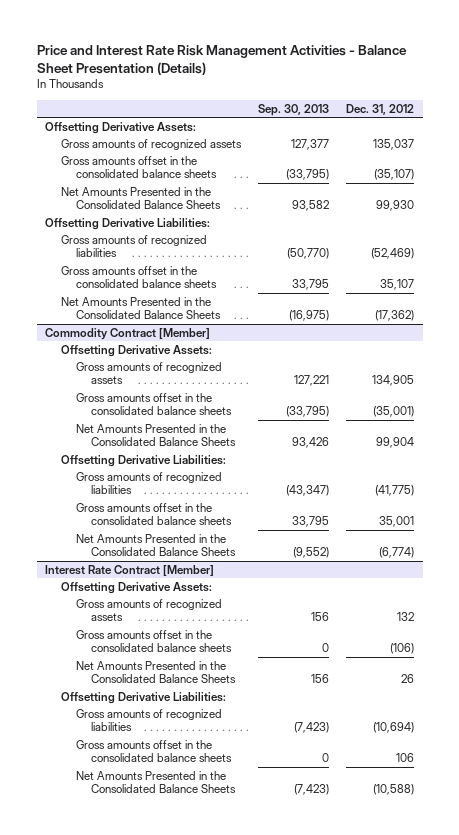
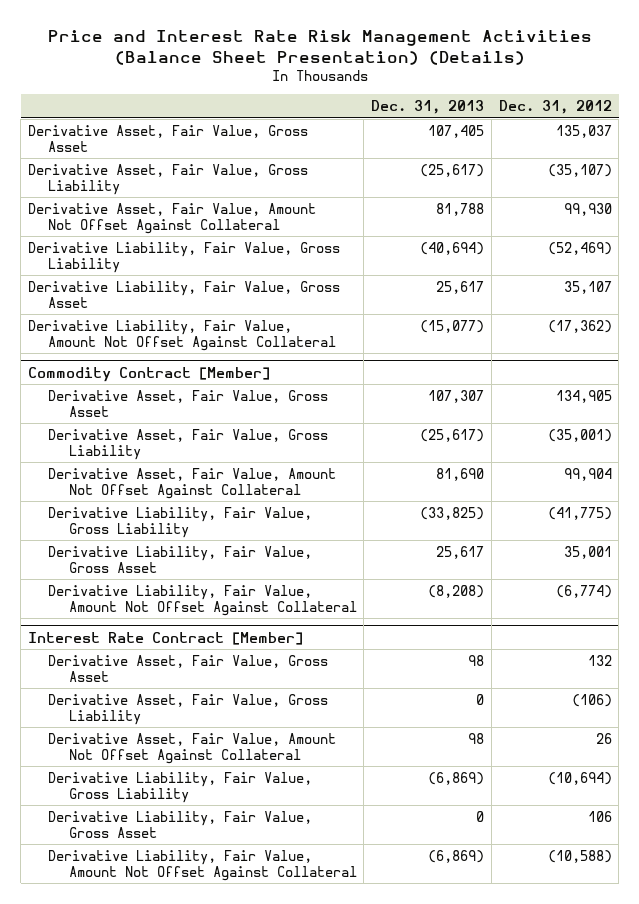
- Price and Interest Rate Risk Management Activities - Balance Sheet Presentation (Details)
+ Price and Interest Rate Risk Management Activities (Balance Sheet Presentation) (Details)
- | Sep. 30, 2013 | Dec. 31, 2012
+ | Dec. 31, 2013 | Dec. 31, 2012
- Offsetting Derivative Assets:
- Gross amounts of recognized assets | 127,377 | 135,037
- Gross amounts offset in the consolidated balance sheets | (33,795) | (35,107)
- Net Amounts Presented in the Consolidated Balance Sheets | 93,582 | 99,930
- Offsetting Derivative Liabilities:
- Gross amounts of recognized liabilities | (50,770) | (52,469)
- Gross amounts offset in the consolidated balance sheets | 33,795 | 35,107
- Net Amounts Presented in the Consolidated Balance Sheets | (16,975) | (17,362)
+ Derivative Asset, Fair Value, Gross Asset | 107,405 | 135,037
+ Derivative Asset, Fair Value, Gross Liability | (25,617) | (35,107)
+ Derivative Asset, Fair Value, Amount Not Offset Against Collateral | 81,788 | 99,930
+ Derivative Liability, Fair Value, Gross Liability | (40,694) | (52,469)
+ Derivative Liability, Fair Value, Gross Asset | 25,617 | 35,107
+ Derivative Liability, Fair Value, Amount Not Offset Against Collateral | (15,077) | (17,362)
@ Commodity Contract [Member]
- Offsetting Derivative Assets:
- Gross amounts of recognized assets | 127,221 | 134,905
- Gross amounts offset in the consolidated balance sheets | (33,795) | (35,001)
- Net Amounts Presented in the Consolidated Balance Sheets | 93,426 | 99,904
- Offsetting Derivative Liabilities:
- Gross amounts of recognized liabilities | (43,347) | (41,775)
- Gross amounts offset in the consolidated balance sheets | 33,795 | 35,001
- Net Amounts Presented in the Consolidated Balance Sheets | (9,552) | (6,774)
+ Derivative Asset, Fair Value, Gross Asset | 107,307 | 134,905
+ Derivative Asset, Fair Value, Gross Liability | (25,617) | (35,001)
+ Derivative Asset, Fair Value, Amount Not Offset Against Collateral | 81,690 | 99,904
+ Derivative Liability, Fair Value, Gross Liability | (33,825) | (41,775)
+ Derivative Liability, Fair Value, Gross Asset | 25,617 | 35,001
+ Derivative Liability, Fair Value, Amount Not Offset Against Collateral | (8,208) | (6,774)
@ Interest Rate Contract [Member]
- Offsetting Derivative Assets:
- Gross amounts of recognized assets | 156 | 132
- Gross amounts offset in the consolidated balance sheets | 0 | (106)
- Net Amounts Presented in the Consolidated Balance Sheets | 156 | 26
- Offsetting Derivative Liabilities:
- Gross amounts of recognized liabilities | (7,423) | (10,694)
- Gross amounts offset in the consolidated balance sheets | 0 | 106
- Net Amounts Presented in the Consolidated Balance Sheets | (7,423) | (10,588)
+ Derivative Asset, Fair Value, Gross Asset | 98 | 132
+ Derivative Asset, Fair Value, Gross Liability | 0 | (106)
+ Derivative Asset, Fair Value, Amount Not Offset Against Collateral | 98 | 26
+ Derivative Liability, Fair Value, Gross Liability | (6,869) | (10,694)
+ Derivative Liability, Fair Value, Gross Asset | 0 | 106
+ Derivative Liability, Fair Value, Amount Not Offset Against Collateral | (6,869) | (10,588)

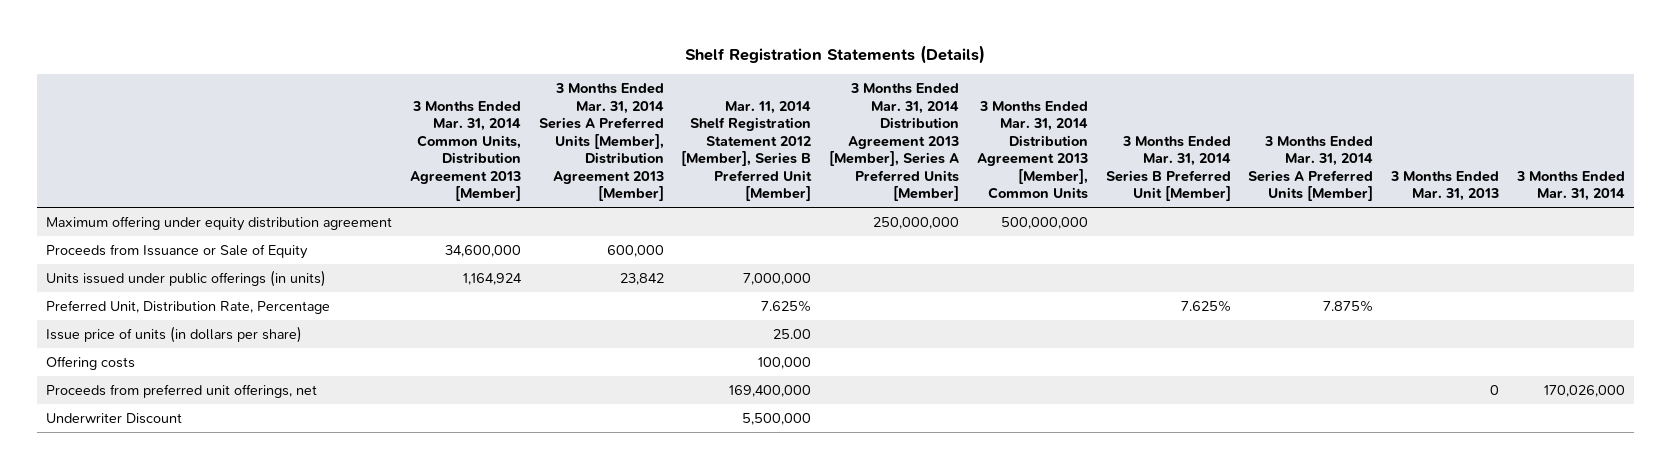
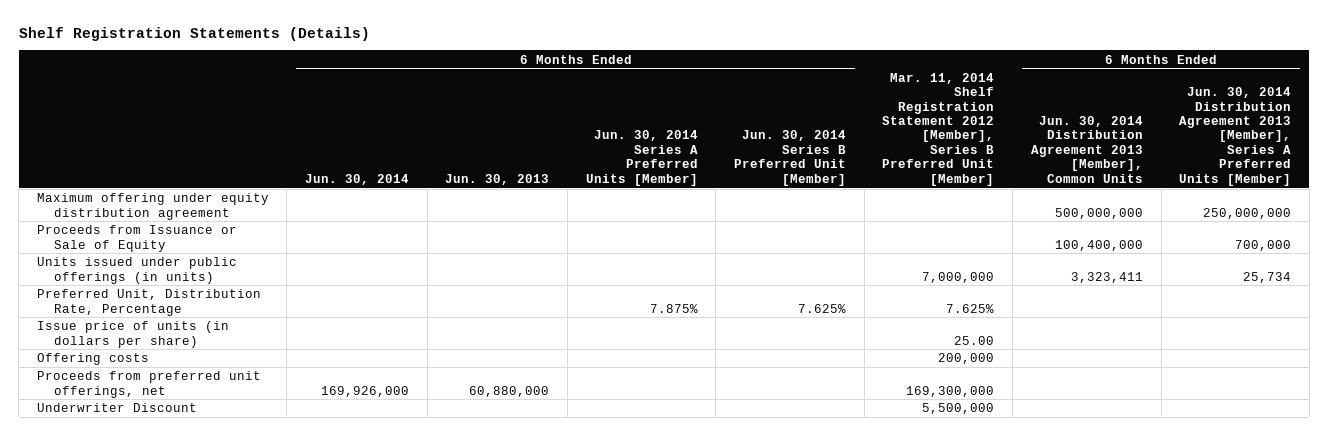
- | 3 Months Ended Mar. 31, 2014 Common Units, Distribution Agreement 2013 [Member] | 3 Months Ended Mar. 31, 2014 Series A Preferred Units [Member], Distribution Agreement 2013 [Member] | Mar. 11, 2014 Shelf Registration Statement 2012 [Member], Series B Preferred Unit [Member] | 3 Months Ended Mar. 31, 2014 Distribution Agreement 2013 [Member], Series A Preferred Units [Member] | 3 Months Ended Mar. 31, 2014 Distribution Agreement 2013 [Member], Common Units | 3 Months Ended Mar. 31, 2014 Series B Preferred Unit [Member] | 3 Months Ended Mar. 31, 2014 Series A Preferred Units [Member] | 3 Months Ended Mar. 31, 2013 | 3 Months Ended Mar. 31, 2014
+ | 6 Months Ended Jun. 30, 2014 | 6 Months Ended Jun. 30, 2013 | 6 Months Ended Jun. 30, 2014 Series A Preferred Units [Member] | 6 Months Ended Jun. 30, 2014 Series B Preferred Unit [Member] | Mar. 11, 2014 Shelf Registration Statement 2012 [Member], Series B Preferred Unit [Member] | 6 Months Ended Jun. 30, 2014 Distribution Agreement 2013 [Member], Common Units | 6 Months Ended Jun. 30, 2014 Distribution Agreement 2013 [Member], Series A Preferred Units [Member]
- Offering costs | | | 100,000 | | | | | |
- Proceeds from preferred unit offerings, net | | | 169,400,000 | | | | | 0 | 170,026,000
+ Offering costs | | | | | 200,000 | |
+ Proceeds from preferred unit offerings, net | 169,926,000 | 60,880,000 | | | 169,300,000 | |

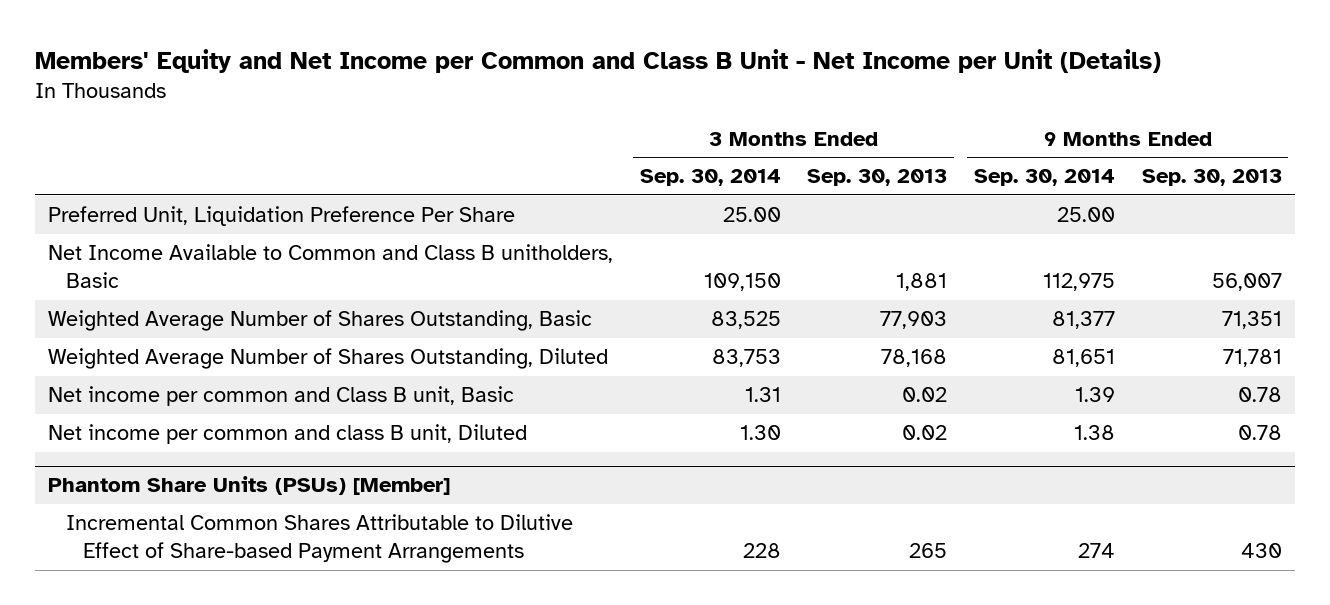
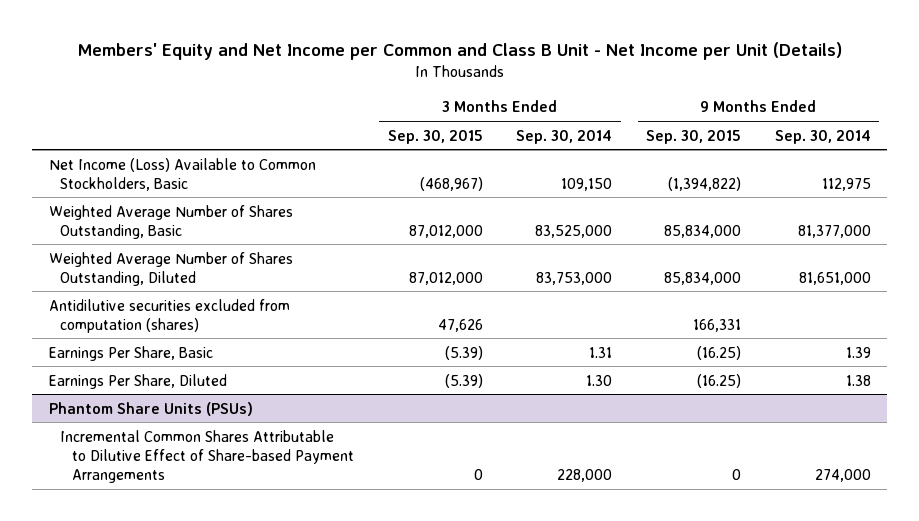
- | 3 Months Ended Sep. 30, 2014 | 3 Months Ended Sep. 30, 2013 | 9 Months Ended Sep. 30, 2014 | 9 Months Ended Sep. 30, 2013
+ | 3 Months Ended Sep. 30, 2015 | 3 Months Ended Sep. 30, 2014 | 9 Months Ended Sep. 30, 2015 | 9 Months Ended Sep. 30, 2014
- Preferred Unit, Liquidation Preference Per Share | 25.00 | | 25.00 |
- Net Income Available to Common and Class B unitholders, Basic | 109,150 | 1,881 | 112,975 | 56,007
- Weighted Average Number of Shares Outstanding, Basic | 83,525 | 77,903 | 81,377 | 71,351
- Weighted Average Number of Shares Outstanding, Diluted | 83,753 | 78,168 | 81,651 | 71,781
- Net income per common and Class B unit, Basic | 1.31 | 0.02 | 1.39 | 0.78
- Net income per common and class B unit, Diluted | 1.30 | 0.02 | 1.38 | 0.78
- Phantom Share Units (PSUs) [Member]
- Incremental Common Shares Attributable to Dilutive Effect of Share-based Payment Arrangements | 228 | 265 | 274 | 430
+ Net Income (Loss) Available to Common Stockholders, Basic | (468,967) | 109,150 | (1,394,822) | 112,975
+ Weighted Average Number of Shares Outstanding, Basic | 87,012,000 | 83,525,000 | 85,834,000 | 81,377,000
+ Weighted Average Number of Shares Outstanding, Diluted | 87,012,000 | 83,753,000 | 85,834,000 | 81,651,000
+ Antidilutive securities excluded from computation (shares) | 47,626 | | 166,331 |
+ Earnings Per Share, Basic | (5.39) | 1.31 | (16.25) | 1.39
+ Earnings Per Share, Diluted | (5.39) | 1.30 | (16.25) | 1.38
+ Phantom Share Units (PSUs)
+ Incremental Common Shares Attributable to Dilutive Effect of Share-based Payment Arrangements | 0 | 228,000 | 0 | 274,000

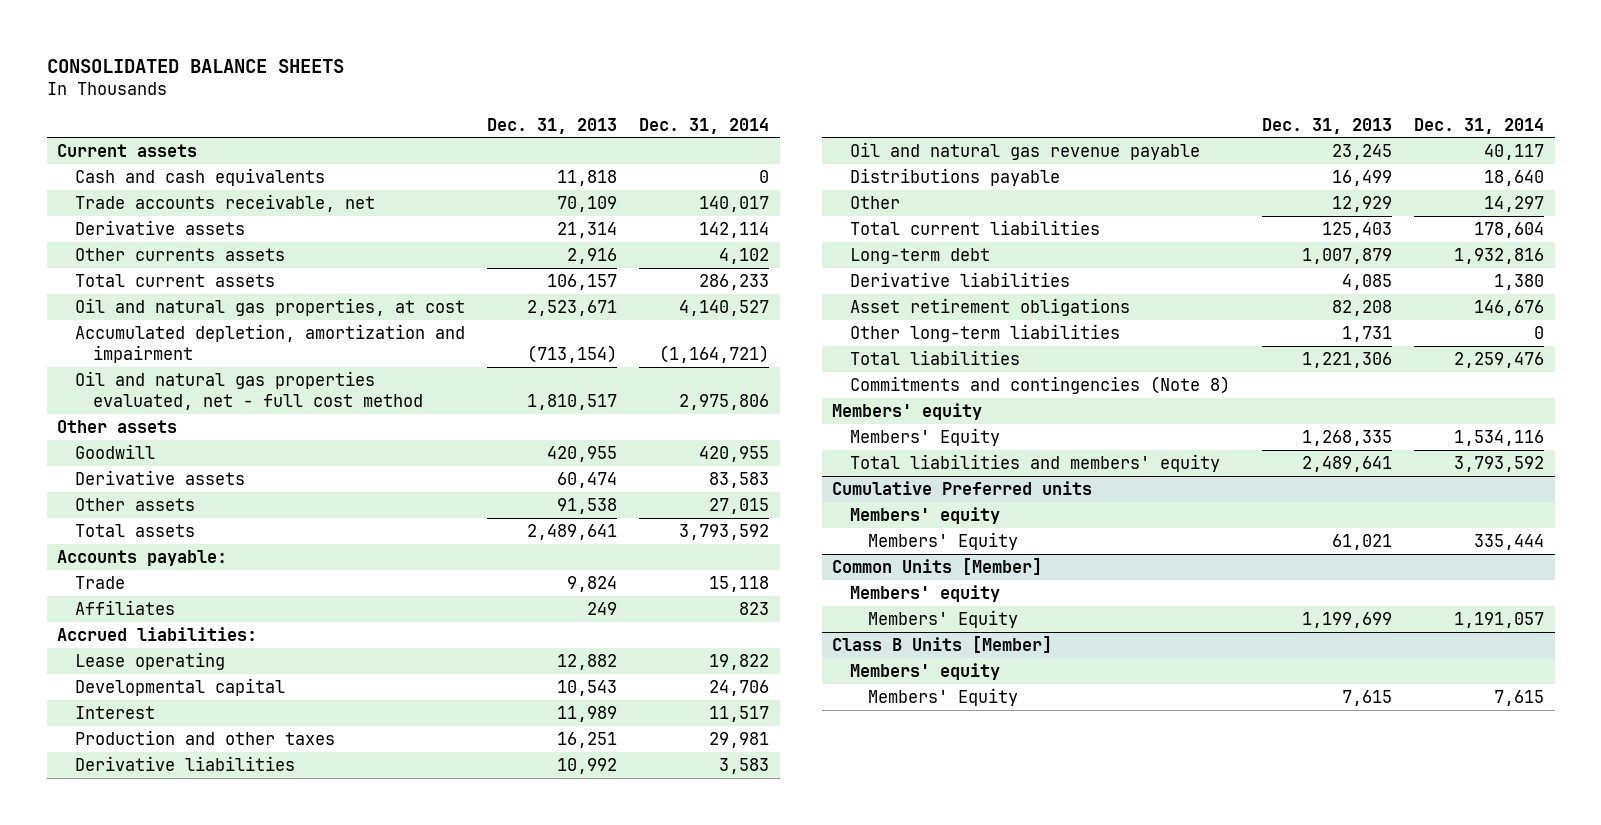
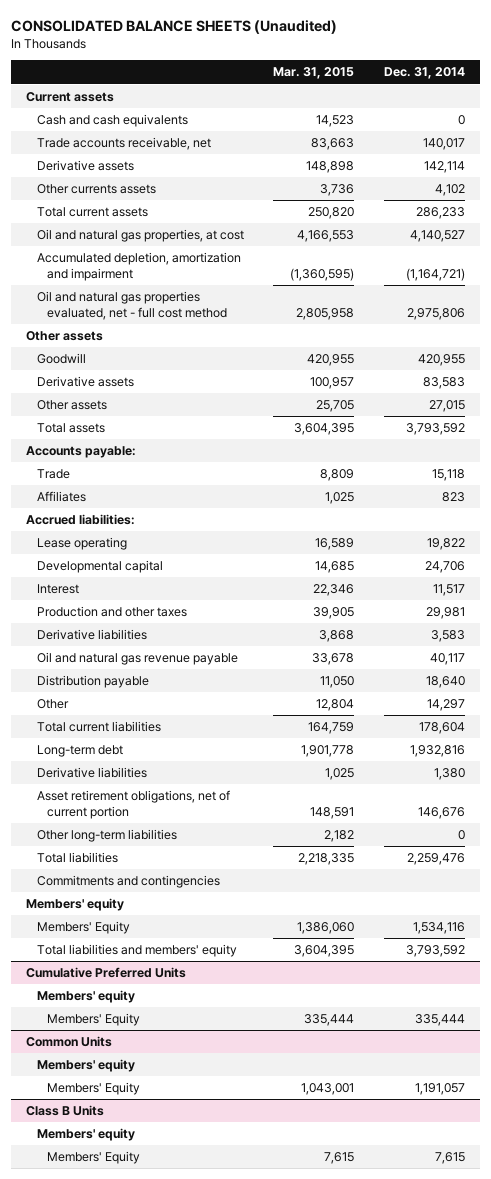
- CONSOLIDATED BALANCE SHEETS
+ CONSOLIDATED BALANCE SHEETS (Unaudited)
- | Dec. 31, 2013 | Dec. 31, 2014
+ | Mar. 31, 2015 | Dec. 31, 2014
- Distributions payable | 16,499 | 18,640
+ Distribution payable | 11,050 | 18,640
- Asset retirement obligations | 82,208 | 146,676
+ Asset retirement obligations, net of current portion | 148,591 | 146,676
- Commitments and contingencies (Note 8)
+ Commitments and contingencies
- Cumulative Preferred units
+ Cumulative Preferred Units
- Common Units [Member]
+ Common Units
- Class B Units [Member]
+ Class B Units

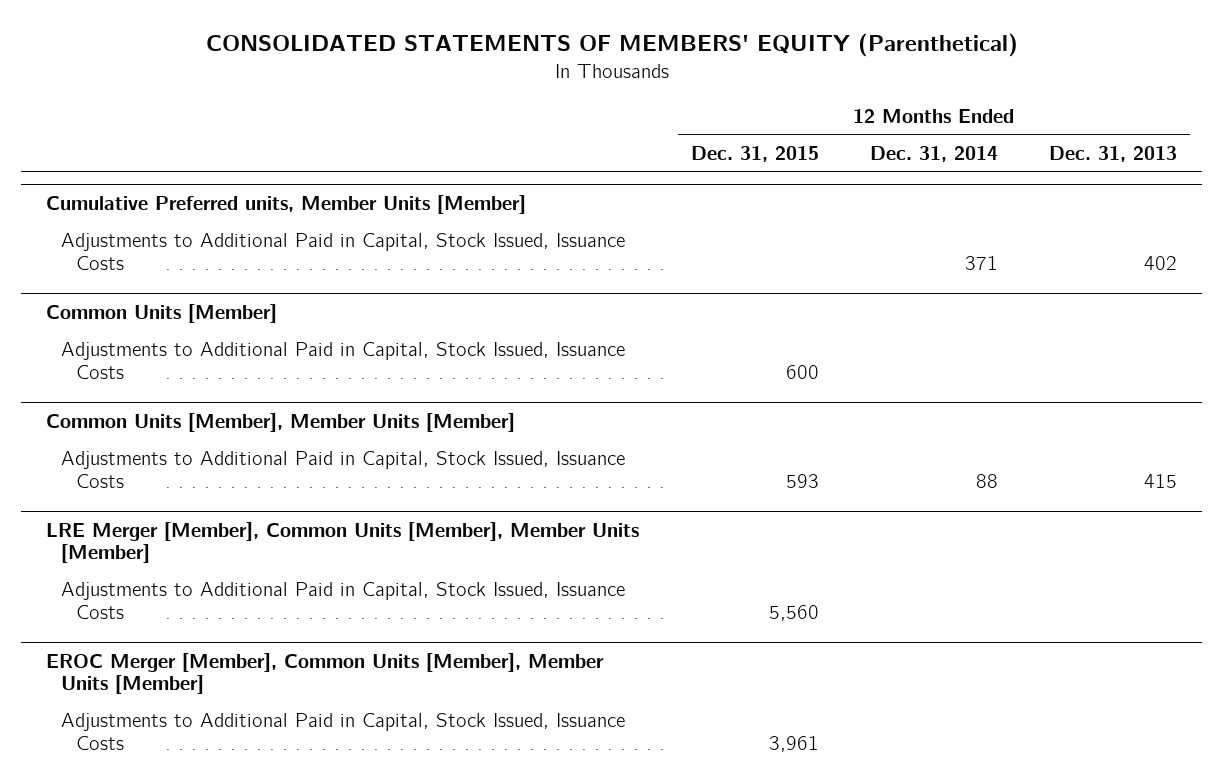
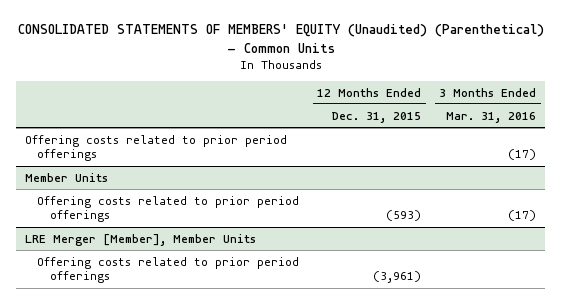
- CONSOLIDATED STATEMENTS OF MEMBERS' EQUITY (Parenthetical)
+ CONSOLIDATED STATEMENTS OF MEMBERS' EQUITY (Unaudited) (Parenthetical) - Common Units
- | 12 Months Ended Dec. 31, 2015 | 12 Months Ended Dec. 31, 2014 | 12 Months Ended Dec. 31, 2013
+ | 12 Months Ended Dec. 31, 2015 | 3 Months Ended Mar. 31, 2016
- Cumulative Preferred units, Member Units [Member]
- Adjustments to Additional Paid in Capital, Stock Issued, Issuance Costs | | 371 | 402
- Common Units [Member]
- Adjustments to Additional Paid in Capital, Stock Issued, Issuance Costs | 600 | |
- Common Units [Member], Member Units [Member]
- Adjustments to Additional Paid in Capital, Stock Issued, Issuance Costs | 593 | 88 | 415
- LRE Merger [Member], Common Units [Member], Member Units [Member]
- Adjustments to Additional Paid in Capital, Stock Issued, Issuance Costs | 5,560 | |
- EROC Merger [Member], Common Units [Member], Member Units [Member]
- Adjustments to Additional Paid in Capital, Stock Issued, Issuance Costs | 3,961 | |
+ Offering costs related to prior period offerings | | (17)
+ Member Units
+ Offering costs related to prior period offerings | (593) | (17)
+ LRE Merger [Member], Member Units
+ Offering costs related to prior period offerings | (3,961) |

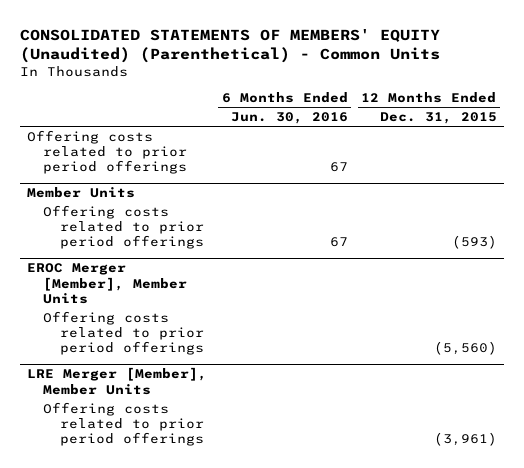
- | 12 Months Ended Dec. 31, 2015 | 3 Months Ended Mar. 31, 2016
+ | 6 Months Ended Jun. 30, 2016 | 12 Months Ended Dec. 31, 2015
+ EROC Merger [Member], Member Units
+ Offering costs related to prior period offerings | | (5,560)

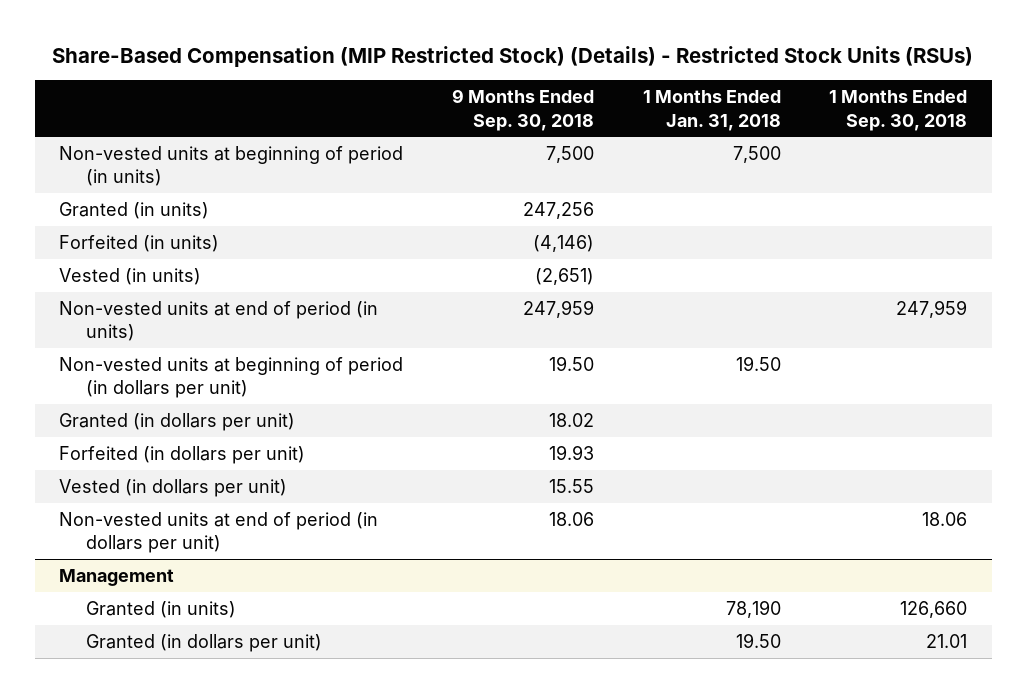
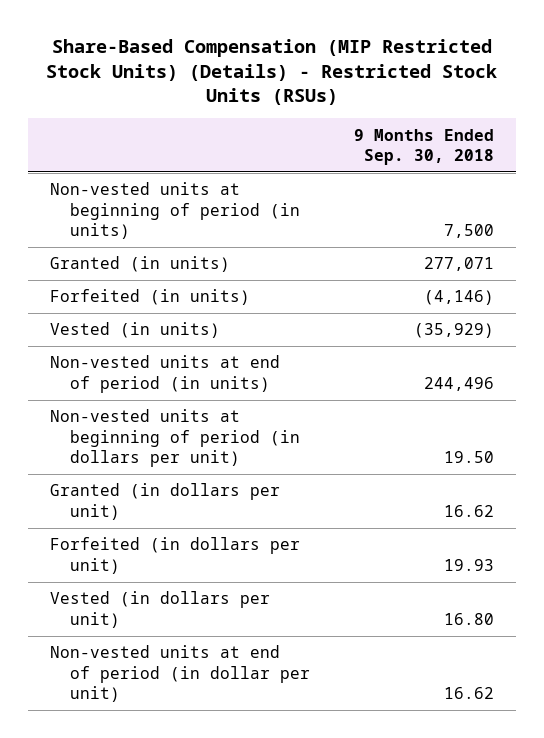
- Share-Based Compensation (MIP Restricted Stock) (Details) - Restricted Stock Units (RSUs)
+ Share-Based Compensation (MIP Restricted Stock Units) (Details) - Restricted Stock Units (RSUs)
- | 9 Months Ended Sep. 30, 2018 | 1 Months Ended Jan. 31, 2018 | 1 Months Ended Sep. 30, 2018
+ | 9 Months Ended Sep. 30, 2018
- Granted (in units) | 247,256 | |
+ Granted (in units) | 277,071
- Vested (in units) | (2,651) | |
- Non-vested units at end of period (in units) | 247,959 | | 247,959
+ Vested (in units) | (35,929)
+ Non-vested units at end of period (in units) | 244,496
- Granted (in dollars per unit) | 18.02 | |
+ Granted (in dollars per unit) | 16.62
- Vested (in dollars per unit) | 15.55 | |
- Non-vested units at end of period (in dollars per unit) | 18.06 | | 18.06
- Management
- Granted (in units) | | 78,190 | 126,660
- Granted (in dollars per unit) | | 19.50 | 21.01
+ Vested (in dollars per unit) | 16.80
+ Non-vested units at end of period (in dollar per unit) | 16.62

